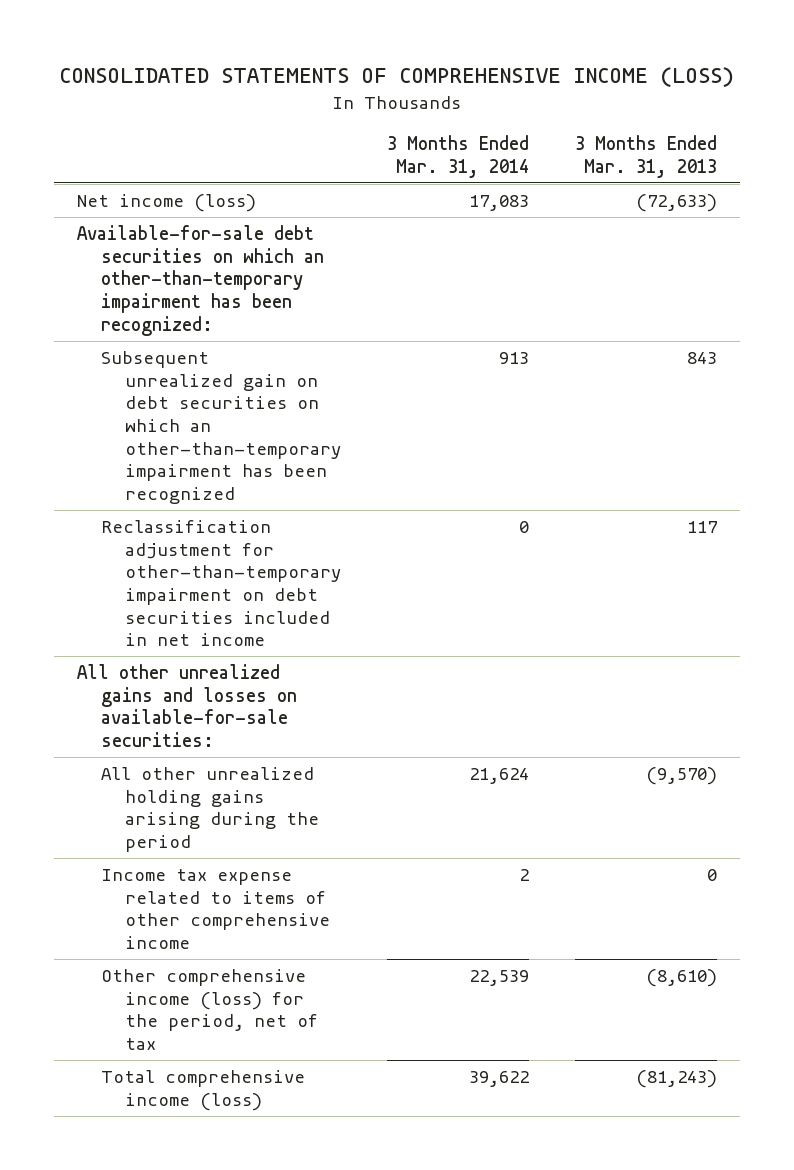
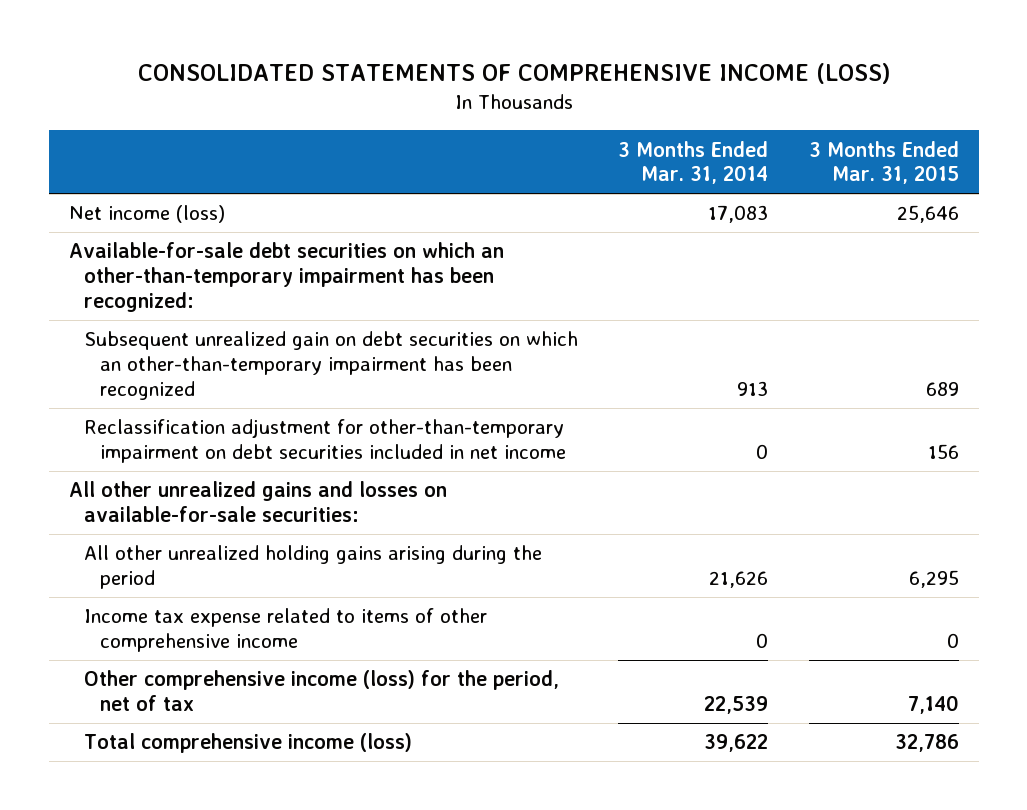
- | 3 Months Ended Mar. 31, 2014 | 3 Months Ended Mar. 31, 2013
+ | 3 Months Ended Mar. 31, 2014 | 3 Months Ended Mar. 31, 2015
- All other unrealized holding gains arising during the period | 21,624 | (9,570)
- Income tax expense related to items of other comprehensive income | 2 | 0
+ All other unrealized holding gains arising during the period | 21,626 | 6,295
+ Income tax expense related to items of other comprehensive income | 0 | 0

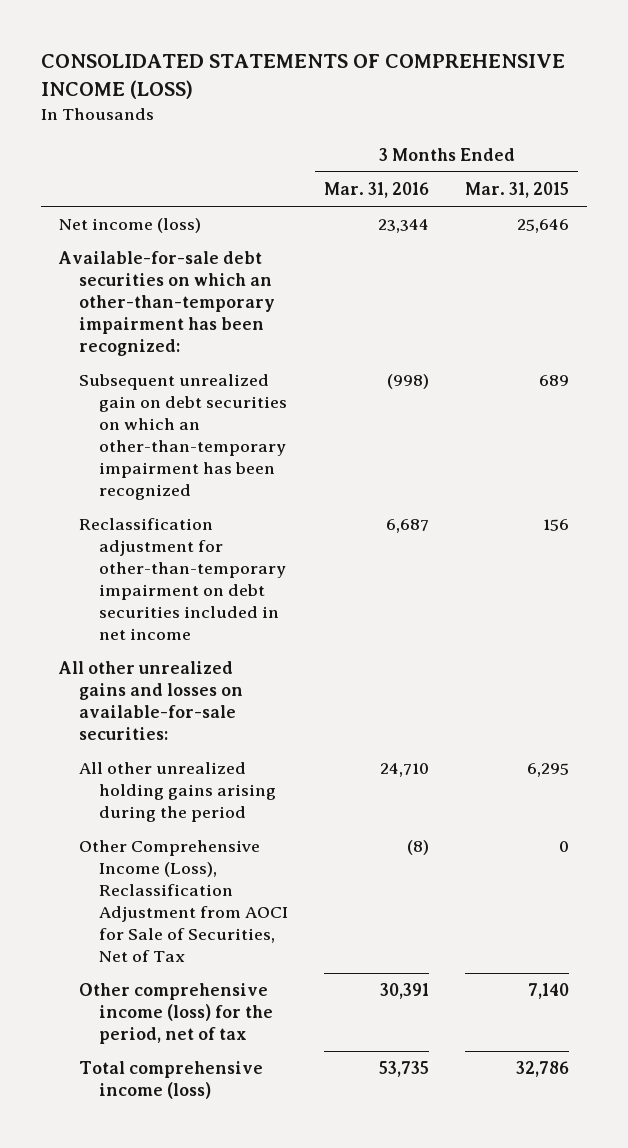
- | 3 Months Ended Mar. 31, 2014 | 3 Months Ended Mar. 31, 2015
+ | 3 Months Ended Mar. 31, 2016 | 3 Months Ended Mar. 31, 2015
- Income tax expense related to items of other comprehensive income | 0 | 0
+ Other Comprehensive Income (Loss), Reclassification Adjustment from AOCI for Sale of Securities, Net of Tax | (8) | 0

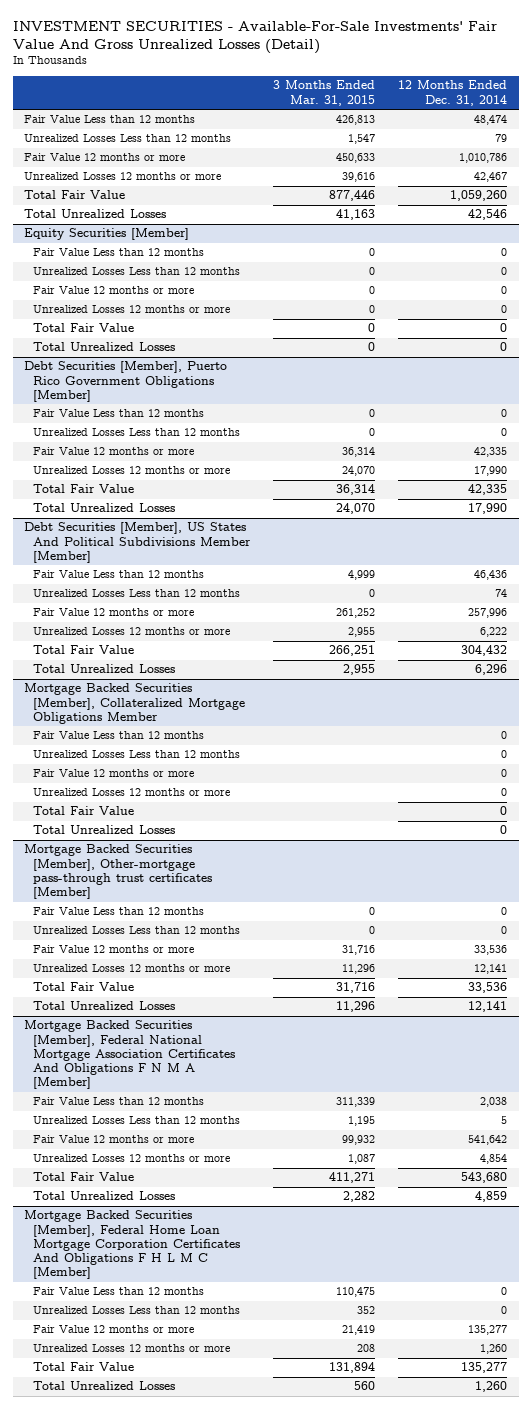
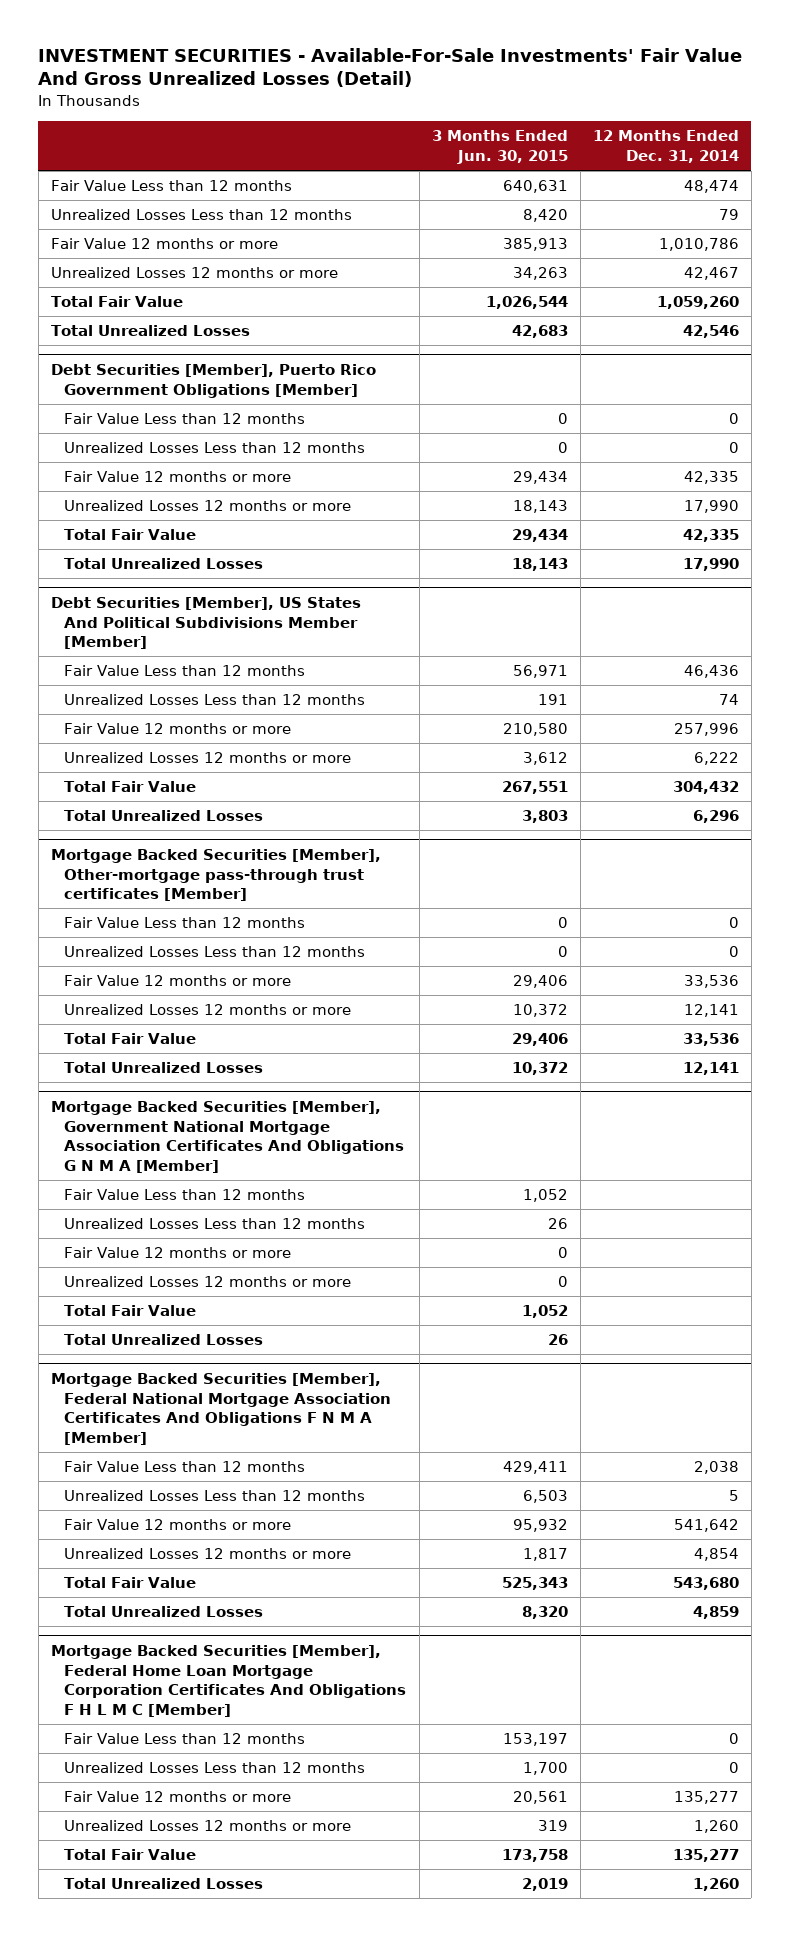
- | 3 Months Ended Mar. 31, 2015 | 12 Months Ended Dec. 31, 2014
+ | 3 Months Ended Jun. 30, 2015 | 12 Months Ended Dec. 31, 2014
- Equity Securities [Member]
- Fair Value Less than 12 months | 0 | 0
- Unrealized Losses Less than 12 months | 0 | 0
- Fair Value 12 months or more | 0 | 0
- Unrealized Losses 12 months or more | 0 | 0
- Total Fair Value | 0 | 0
- Total Unrealized Losses | 0 | 0
- Mortgage Backed Securities [Member], Collateralized Mortgage Obligations Member
- Fair Value Less than 12 months | | 0
- Unrealized Losses Less than 12 months | | 0
- Fair Value 12 months or more | | 0
- Unrealized Losses 12 months or more | | 0
- Total Fair Value | | 0
- Total Unrealized Losses | | 0
+ Mortgage Backed Securities [Member], Government National Mortgage Association Certificates And Obligations G N M A [Member]
+ Fair Value Less than 12 months | 1,052 |
+ Unrealized Losses Less than 12 months | 26 |
+ Fair Value 12 months or more | 0 |
+ Unrealized Losses 12 months or more | 0 |
+ Total Fair Value | 1,052 |
+ Total Unrealized Losses | 26 |

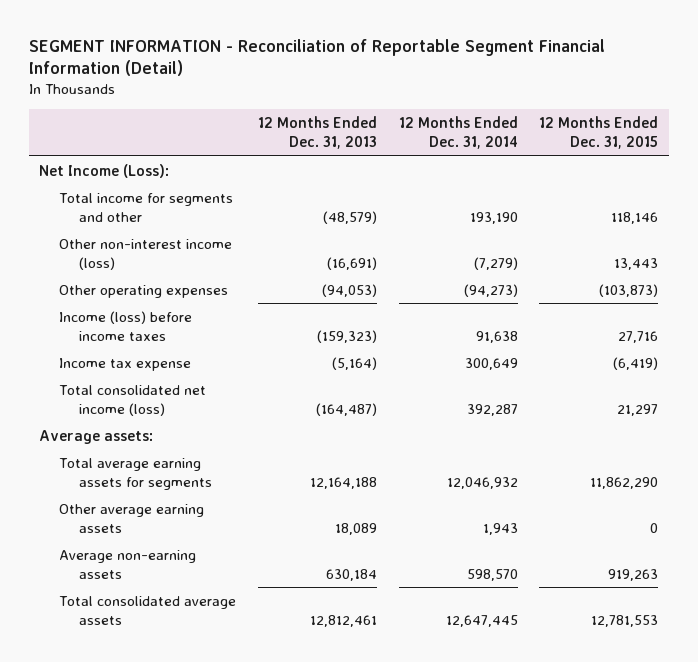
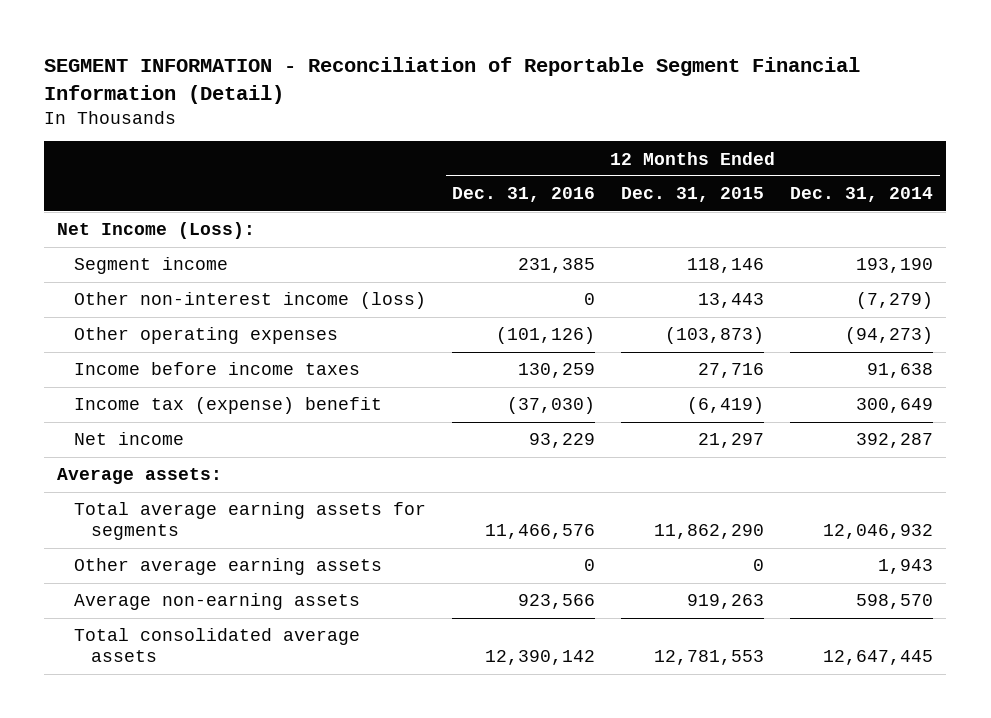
- | 12 Months Ended Dec. 31, 2013 | 12 Months Ended Dec. 31, 2014 | 12 Months Ended Dec. 31, 2015
+ | 12 Months Ended Dec. 31, 2016 | 12 Months Ended Dec. 31, 2015 | 12 Months Ended Dec. 31, 2014
- Total income for segments and other | (48,579) | 193,190 | 118,146
+ Segment income | 231,385 | 118,146 | 193,190
- Income (loss) before income taxes | (159,323) | 91,638 | 27,716
- Income tax expense | (5,164) | 300,649 | (6,419)
- Total consolidated net income (loss) | (164,487) | 392,287 | 21,297
+ Income before income taxes | 130,259 | 27,716 | 91,638
+ Income tax (expense) benefit | (37,030) | (6,419) | 300,649
+ Net income | 93,229 | 21,297 | 392,287

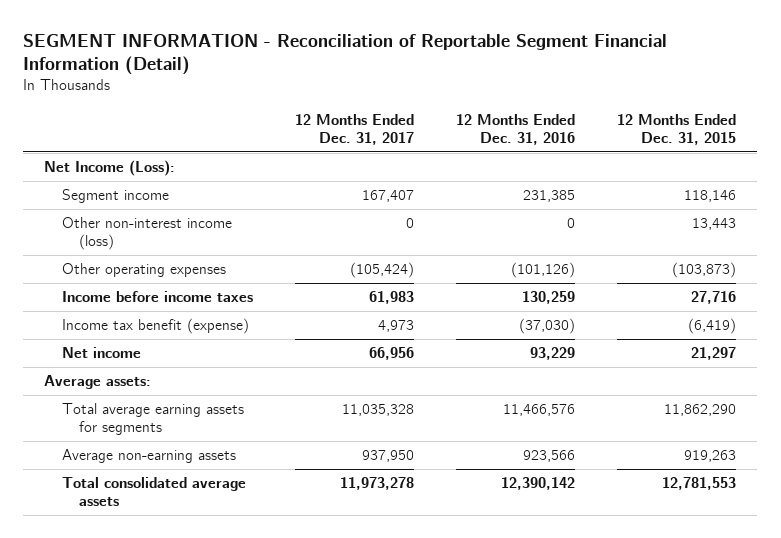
- | 12 Months Ended Dec. 31, 2016 | 12 Months Ended Dec. 31, 2015 | 12 Months Ended Dec. 31, 2014
+ | 12 Months Ended Dec. 31, 2017 | 12 Months Ended Dec. 31, 2016 | 12 Months Ended Dec. 31, 2015
- Income tax (expense) benefit | (37,030) | (6,419) | 300,649
+ Income tax benefit (expense) | 4,973 | (37,030) | (6,419)
- Other average earning assets | 0 | 0 | 1,943

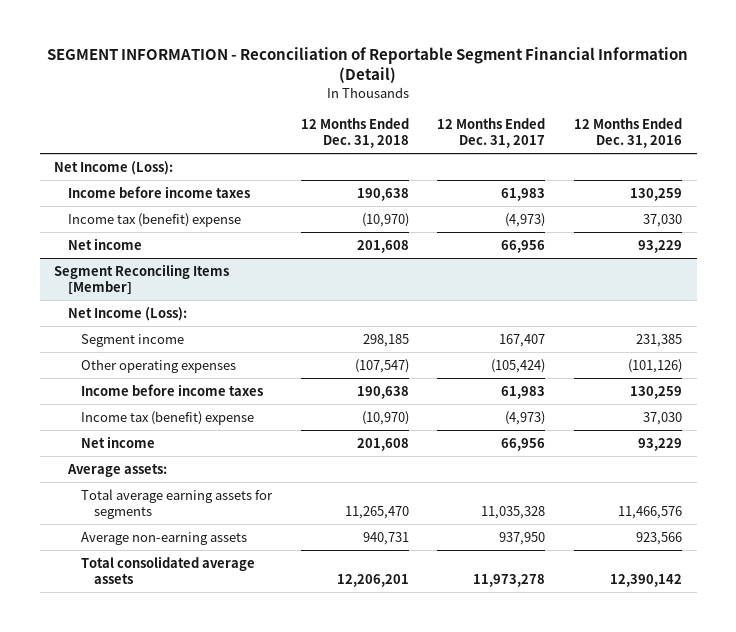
- | 12 Months Ended Dec. 31, 2017 | 12 Months Ended Dec. 31, 2016 | 12 Months Ended Dec. 31, 2015
+ | 12 Months Ended Dec. 31, 2018 | 12 Months Ended Dec. 31, 2017 | 12 Months Ended Dec. 31, 2016
+ Income before income taxes | 190,638 | 61,983 | 130,259
+ Income tax (benefit) expense | (10,970) | (4,973) | 37,030
+ Net income | 201,608 | 66,956 | 93,229
+ Segment Reconciling Items [Member]
+ Net Income (Loss):
- Other non-interest income (loss) | 0 | 0 | 13,443
- Income tax benefit (expense) | 4,973 | (37,030) | (6,419)
+ Income tax (benefit) expense | (10,970) | (4,973) | 37,030

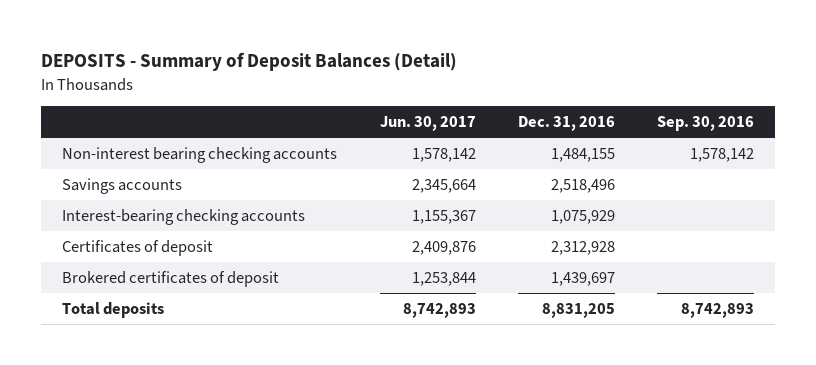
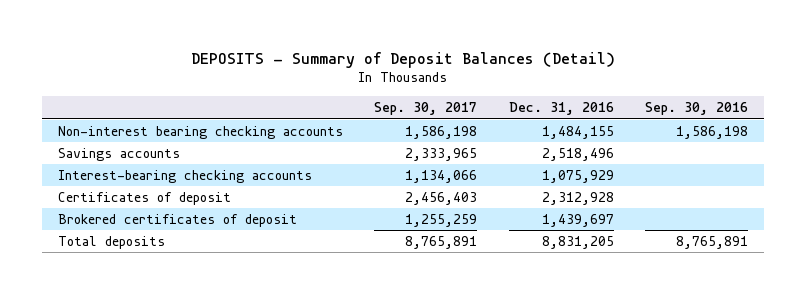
- | Jun. 30, 2017 | Dec. 31, 2016 | Sep. 30, 2016
+ | Sep. 30, 2017 | Dec. 31, 2016 | Sep. 30, 2016
- Non-interest bearing checking accounts | 1,578,142 | 1,484,155 | 1,578,142
+ Non-interest bearing checking accounts | 1,586,198 | 1,484,155 | 1,586,198
- Total deposits | 8,742,893 | 8,831,205 | 8,742,893
+ Total deposits | 8,765,891 | 8,831,205 | 8,765,891

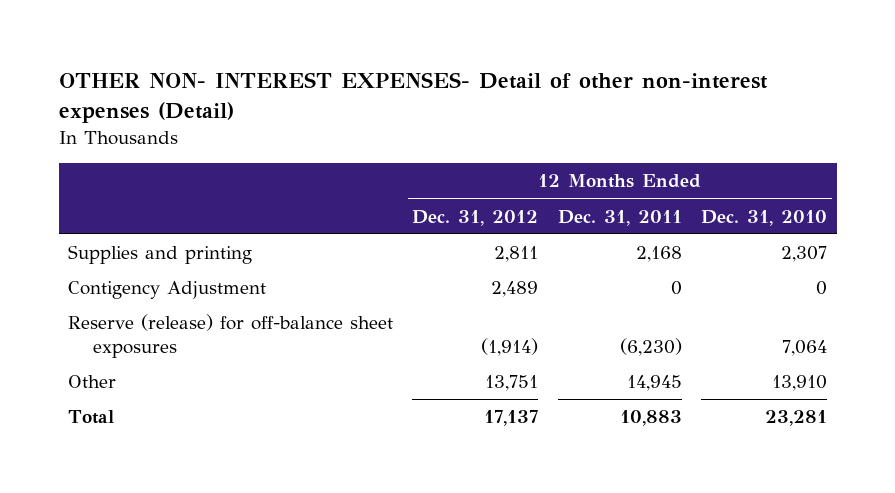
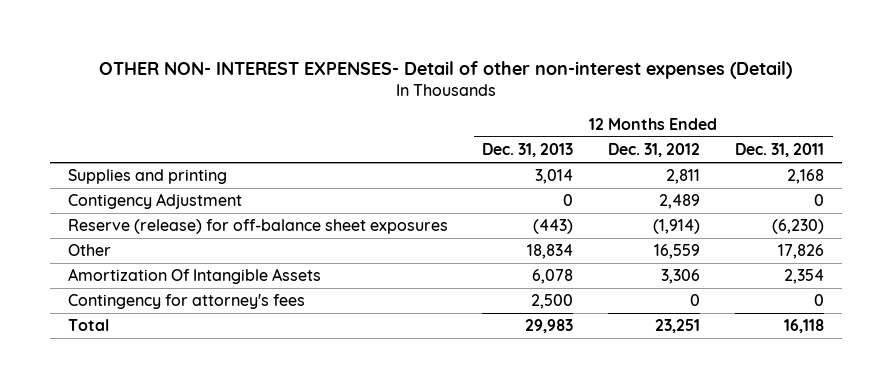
- | 12 Months Ended Dec. 31, 2012 | 12 Months Ended Dec. 31, 2011 | 12 Months Ended Dec. 31, 2010
+ | 12 Months Ended Dec. 31, 2013 | 12 Months Ended Dec. 31, 2012 | 12 Months Ended Dec. 31, 2011
- Other | 13,751 | 14,945 | 13,910
- Total | 17,137 | 10,883 | 23,281
+ Other | 18,834 | 16,559 | 17,826
+ Amortization Of Intangible Assets | 6,078 | 3,306 | 2,354
+ Contingency for attorney's fees | 2,500 | 0 | 0
+ Total | 29,983 | 23,251 | 16,118

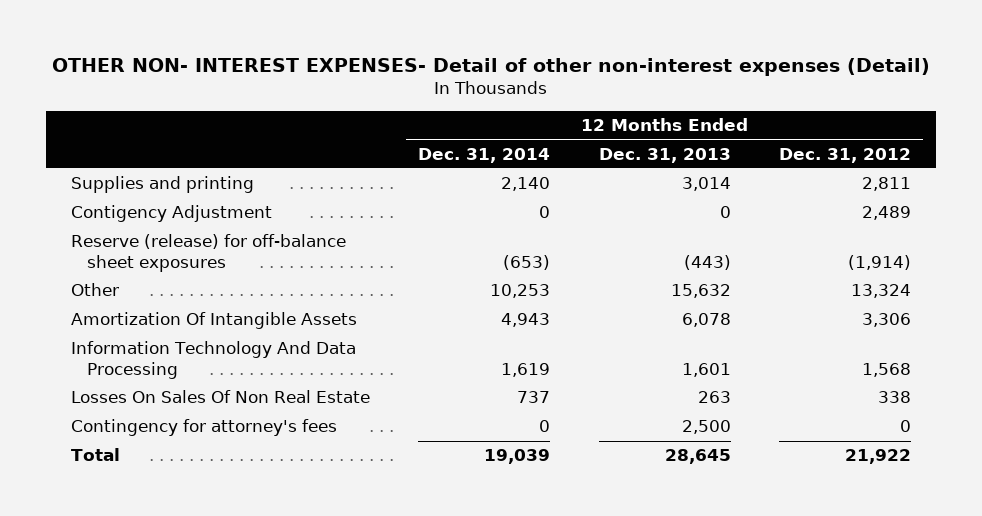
- | 12 Months Ended Dec. 31, 2013 | 12 Months Ended Dec. 31, 2012 | 12 Months Ended Dec. 31, 2011
+ | 12 Months Ended Dec. 31, 2014 | 12 Months Ended Dec. 31, 2013 | 12 Months Ended Dec. 31, 2012
- Other | 18,834 | 16,559 | 17,826
+ Other | 10,253 | 15,632 | 13,324
+ Information Technology And Data Processing | 1,619 | 1,601 | 1,568
+ Losses On Sales Of Non Real Estate | 737 | 263 | 338
- Total | 29,983 | 23,251 | 16,118
+ Total | 19,039 | 28,645 | 21,922

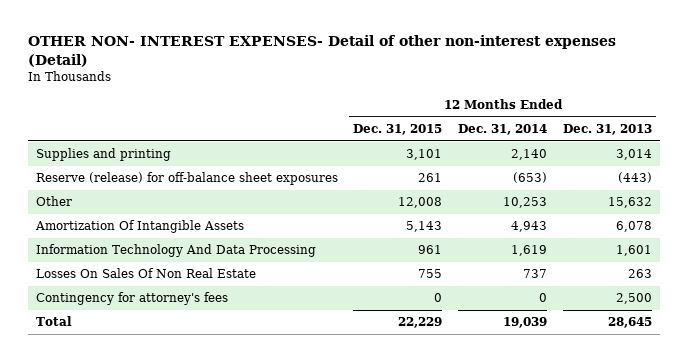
- | 12 Months Ended Dec. 31, 2014 | 12 Months Ended Dec. 31, 2013 | 12 Months Ended Dec. 31, 2012
+ | 12 Months Ended Dec. 31, 2015 | 12 Months Ended Dec. 31, 2014 | 12 Months Ended Dec. 31, 2013
- Contigency Adjustment | 0 | 0 | 2,489

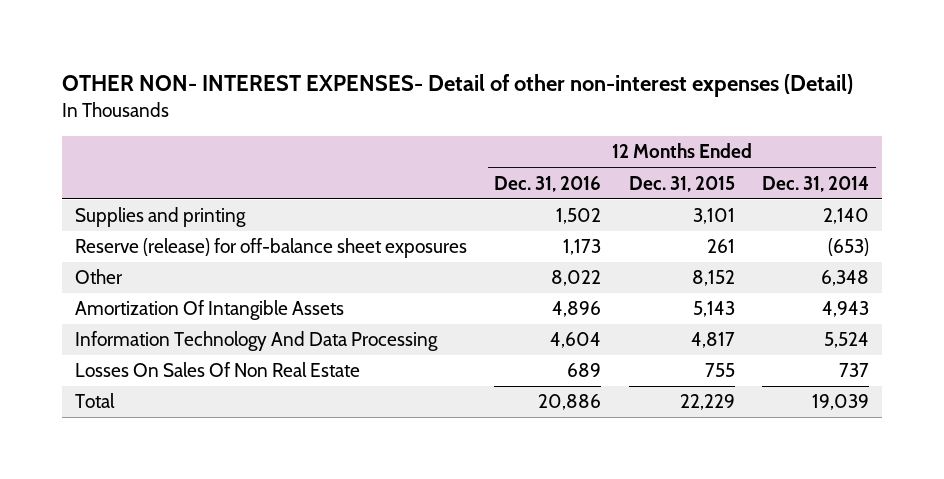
- | 12 Months Ended Dec. 31, 2015 | 12 Months Ended Dec. 31, 2014 | 12 Months Ended Dec. 31, 2013
+ | 12 Months Ended Dec. 31, 2016 | 12 Months Ended Dec. 31, 2015 | 12 Months Ended Dec. 31, 2014
- Other | 12,008 | 10,253 | 15,632
+ Other | 8,022 | 8,152 | 6,348
- Information Technology And Data Processing | 961 | 1,619 | 1,601
+ Information Technology And Data Processing | 4,604 | 4,817 | 5,524
- Contingency for attorney's fees | 0 | 0 | 2,500

